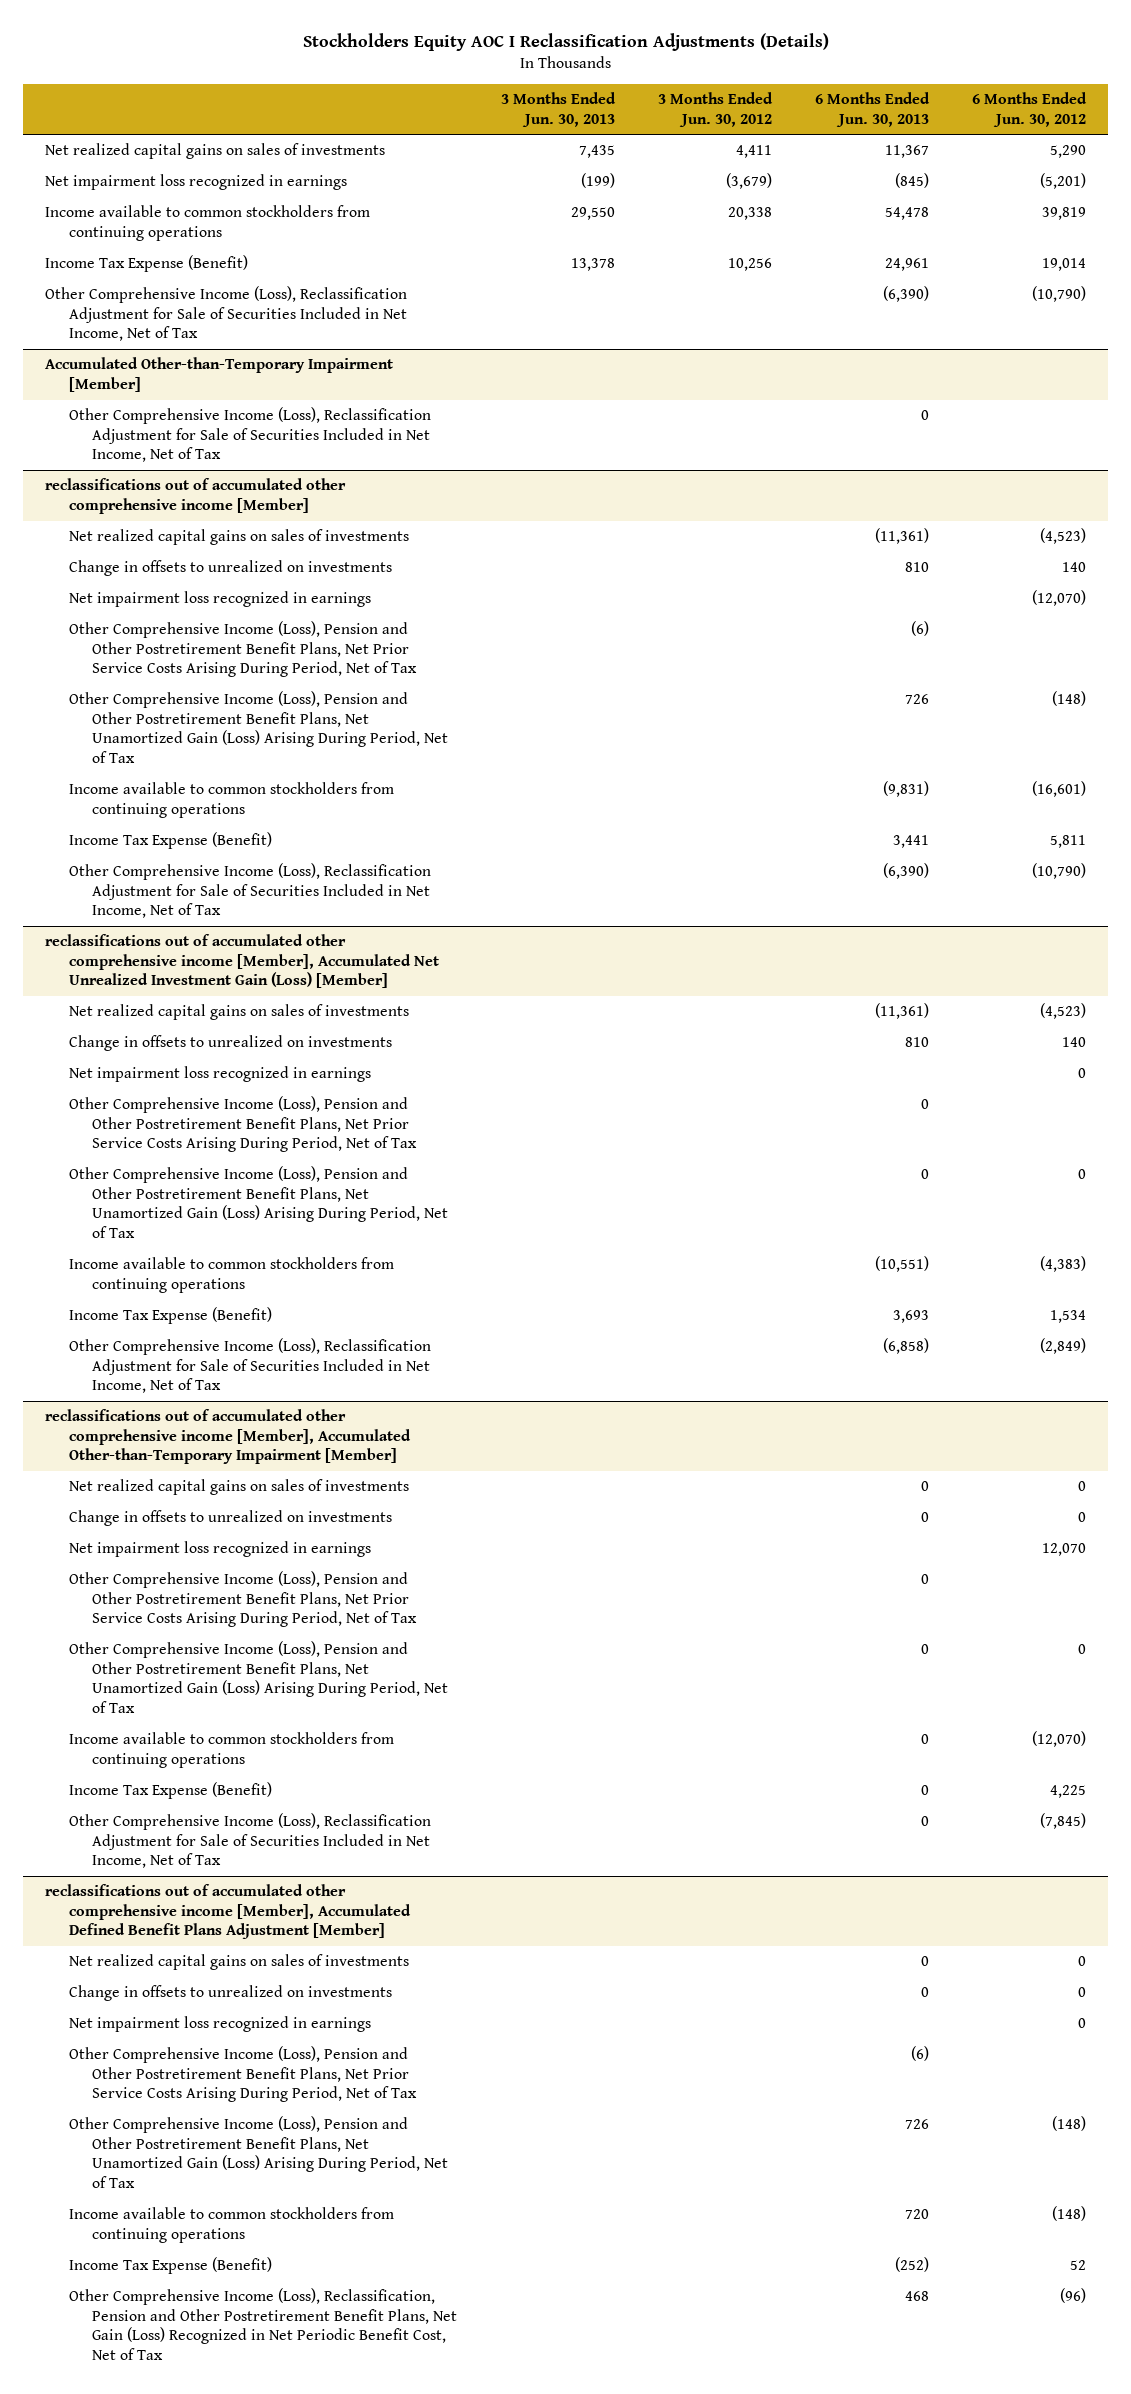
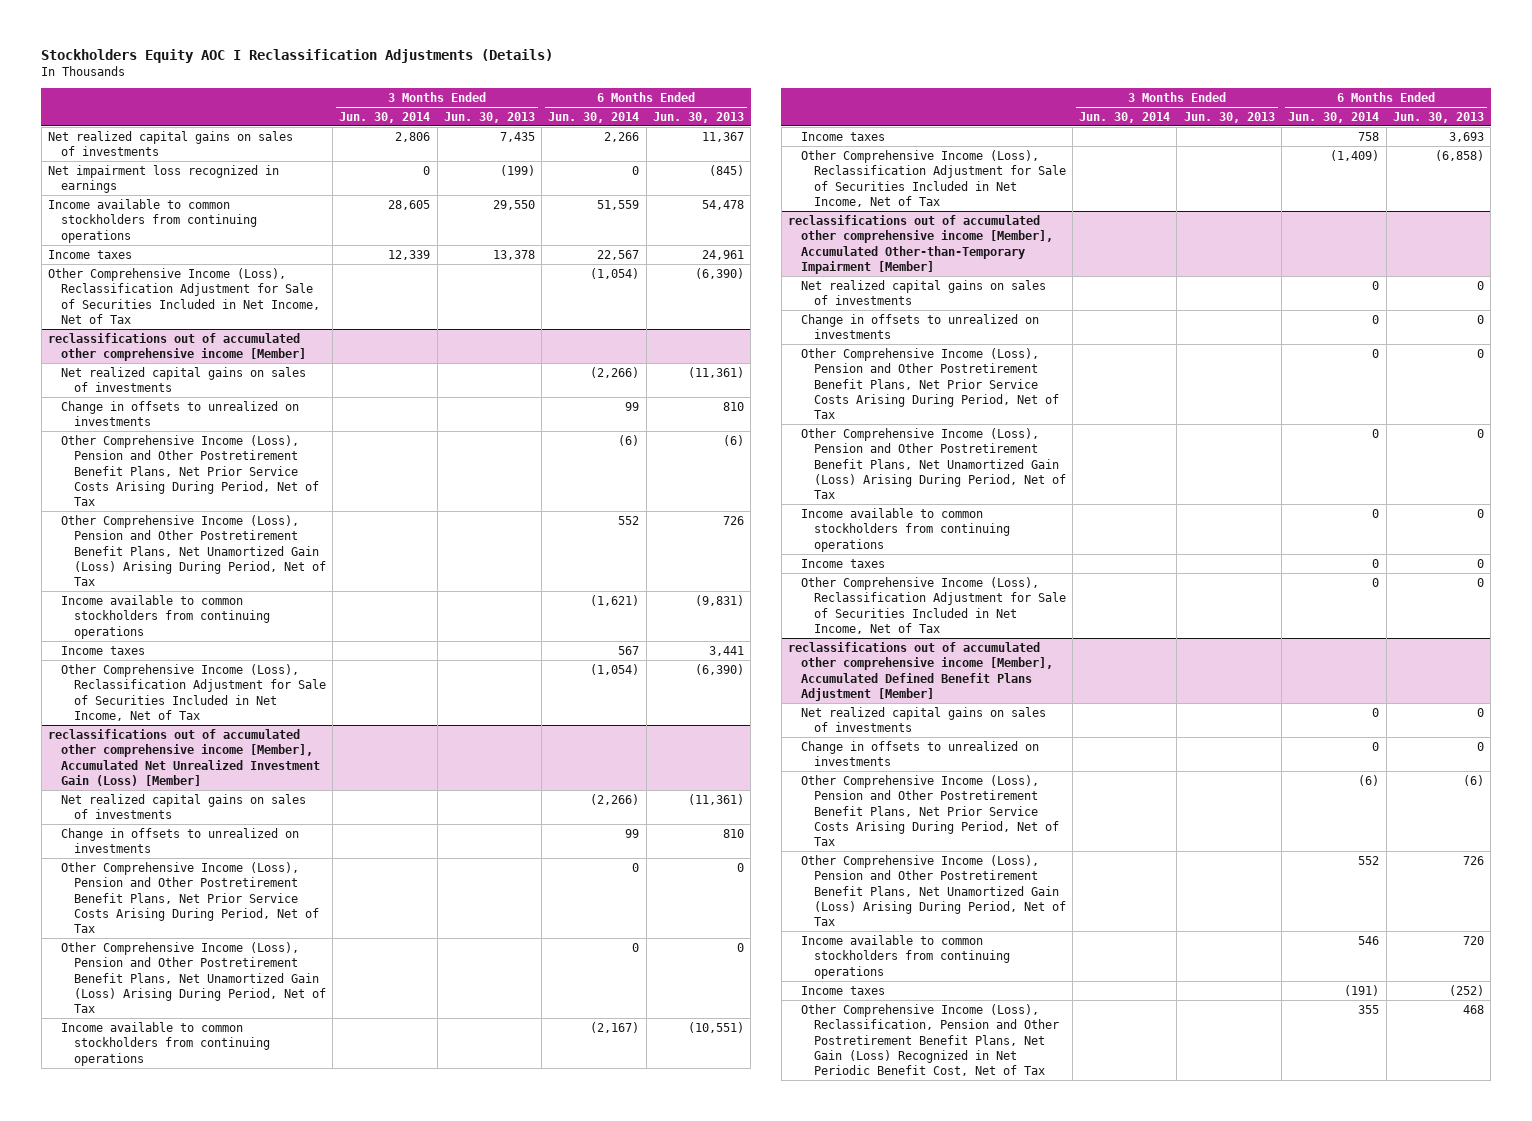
- | 3 Months Ended Jun. 30, 2013 | 3 Months Ended Jun. 30, 2012 | 6 Months Ended Jun. 30, 2013 | 6 Months Ended Jun. 30, 2012
+ | 3 Months Ended Jun. 30, 2014 | 3 Months Ended Jun. 30, 2013 | 6 Months Ended Jun. 30, 2014 | 6 Months Ended Jun. 30, 2013
- Income Tax Expense (Benefit) | 13,378 | 10,256 | 24,961 | 19,014
+ Income taxes | 12,339 | 13,378 | 22,567 | 24,961
- Accumulated Other-than-Temporary Impairment [Member]
- Other Comprehensive Income (Loss), Reclassification Adjustment for Sale of Securities Included in Net Income, Net of Tax | | | 0 |
@ reclassifications out of accumulated other comprehensive income [Member]
- Net impairment loss recognized in earnings | | | | (12,070)
- Income Tax Expense (Benefit) | | | 3,441 | 5,811
+ Income taxes | | | 567 | 3,441
@ reclassifications out of accumulated other comprehensive income [Member], Accumulated Net Unrealized Investment Gain (Loss) [Member]
- Net impairment loss recognized in earnings | | | | 0
- Income Tax Expense (Benefit) | | | 3,693 | 1,534
+ Income taxes | | | 758 | 3,693
@ reclassifications out of accumulated other comprehensive income [Member], Accumulated Other-than-Temporary Impairment [Member]
- Net impairment loss recognized in earnings | | | | 12,070
- Income Tax Expense (Benefit) | | | 0 | 4,225
+ Income taxes | | | 0 | 0
@ reclassifications out of accumulated other comprehensive income [Member], Accumulated Defined Benefit Plans Adjustment [Member]
- Net impairment loss recognized in earnings | | | | 0
- Income Tax Expense (Benefit) | | | (252) | 52
+ Income taxes | | | (191) | (252)

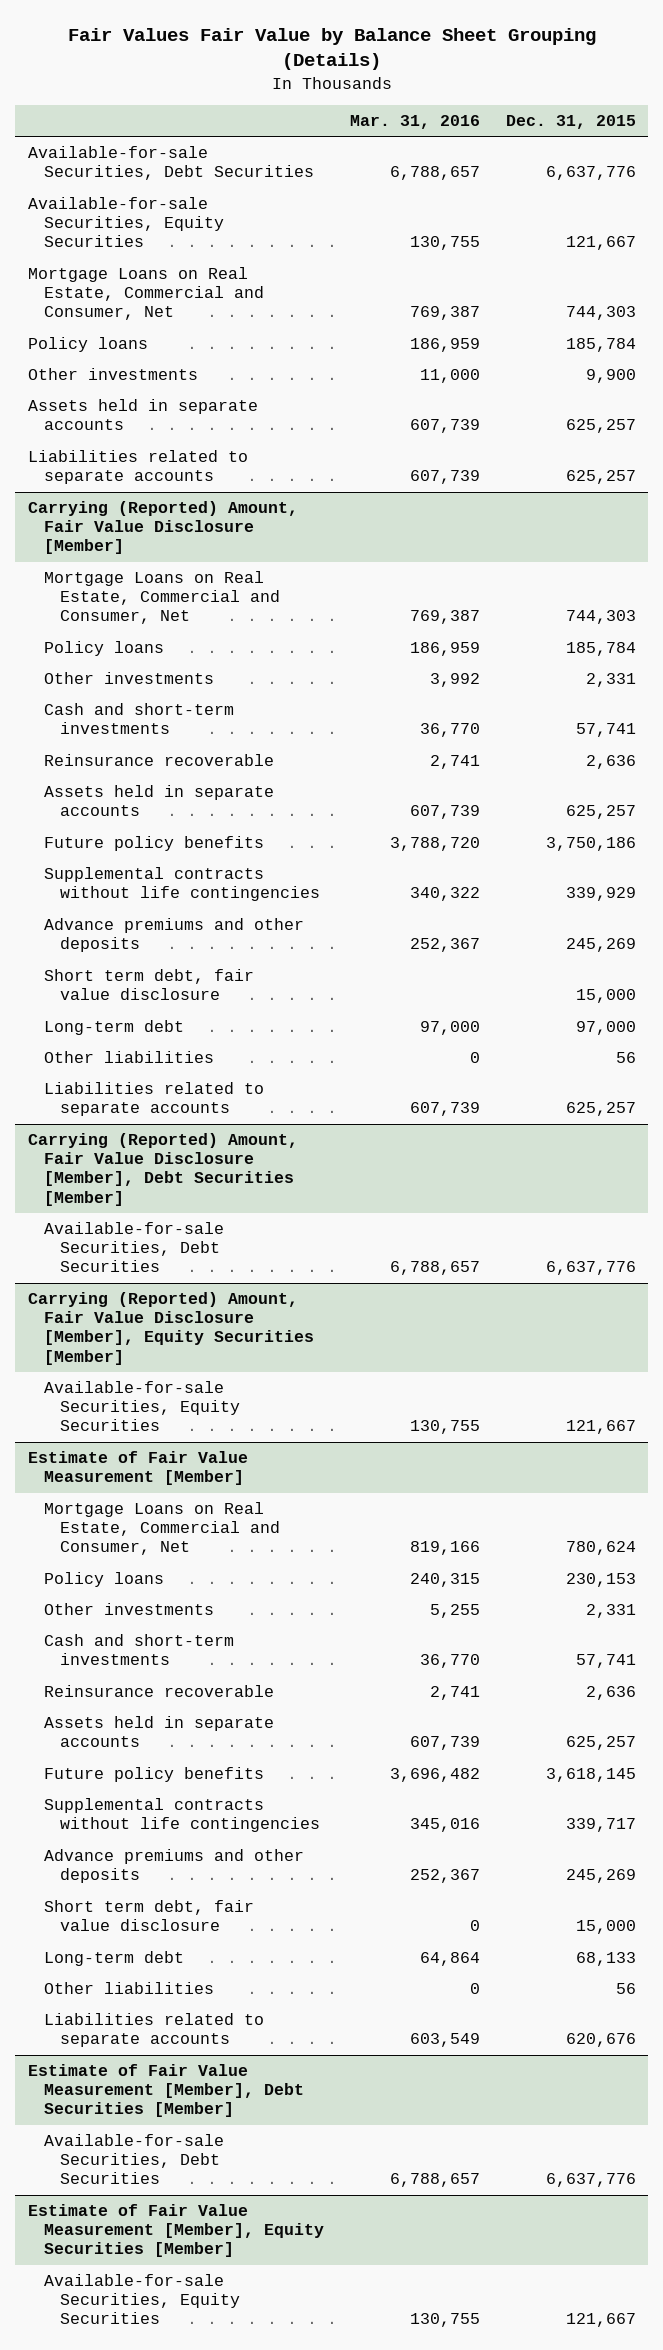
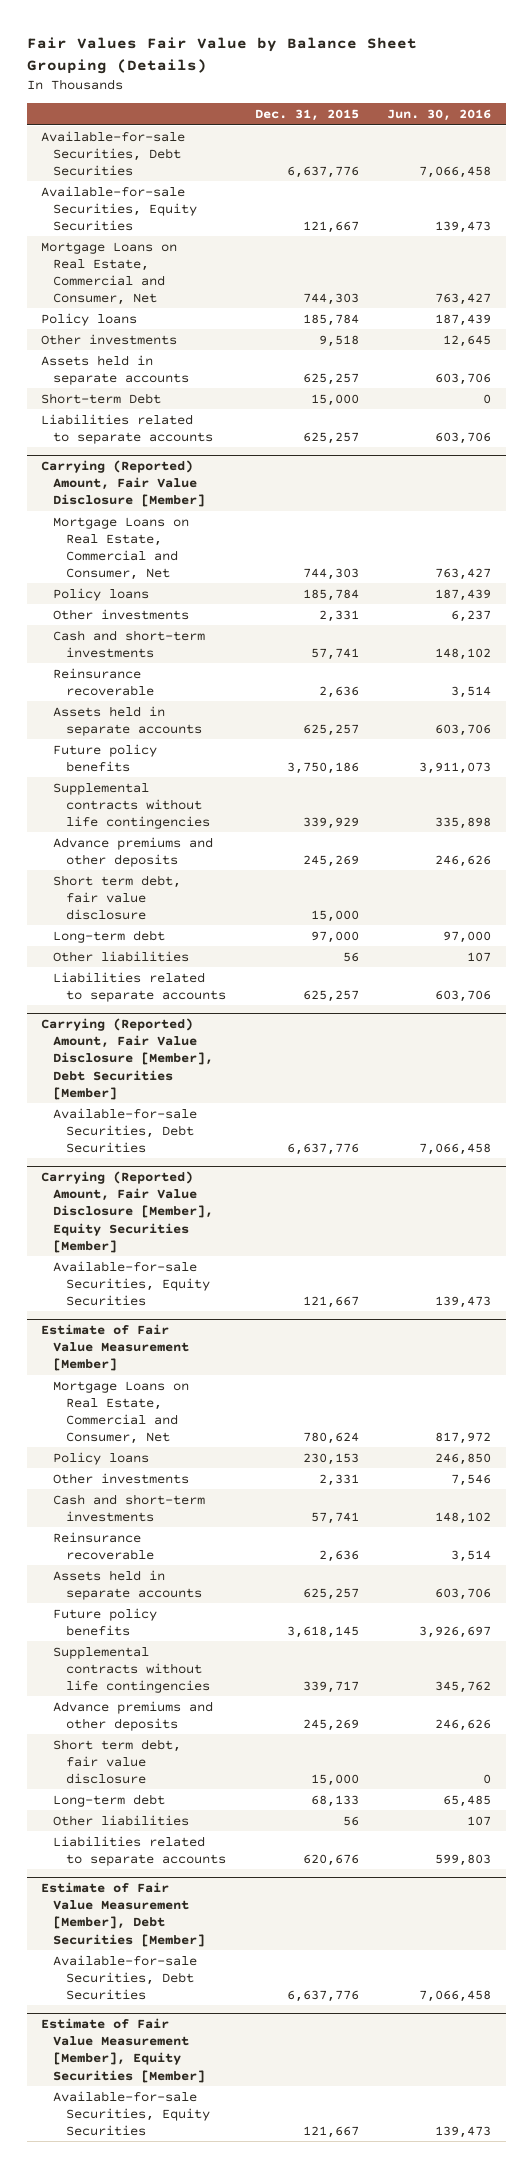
- | Mar. 31, 2016 | Dec. 31, 2015
+ | Dec. 31, 2015 | Jun. 30, 2016
- Other investments | 11,000 | 9,900
+ Other investments | 9,518 | 12,645
+ Short-term Debt | 15,000 | 0

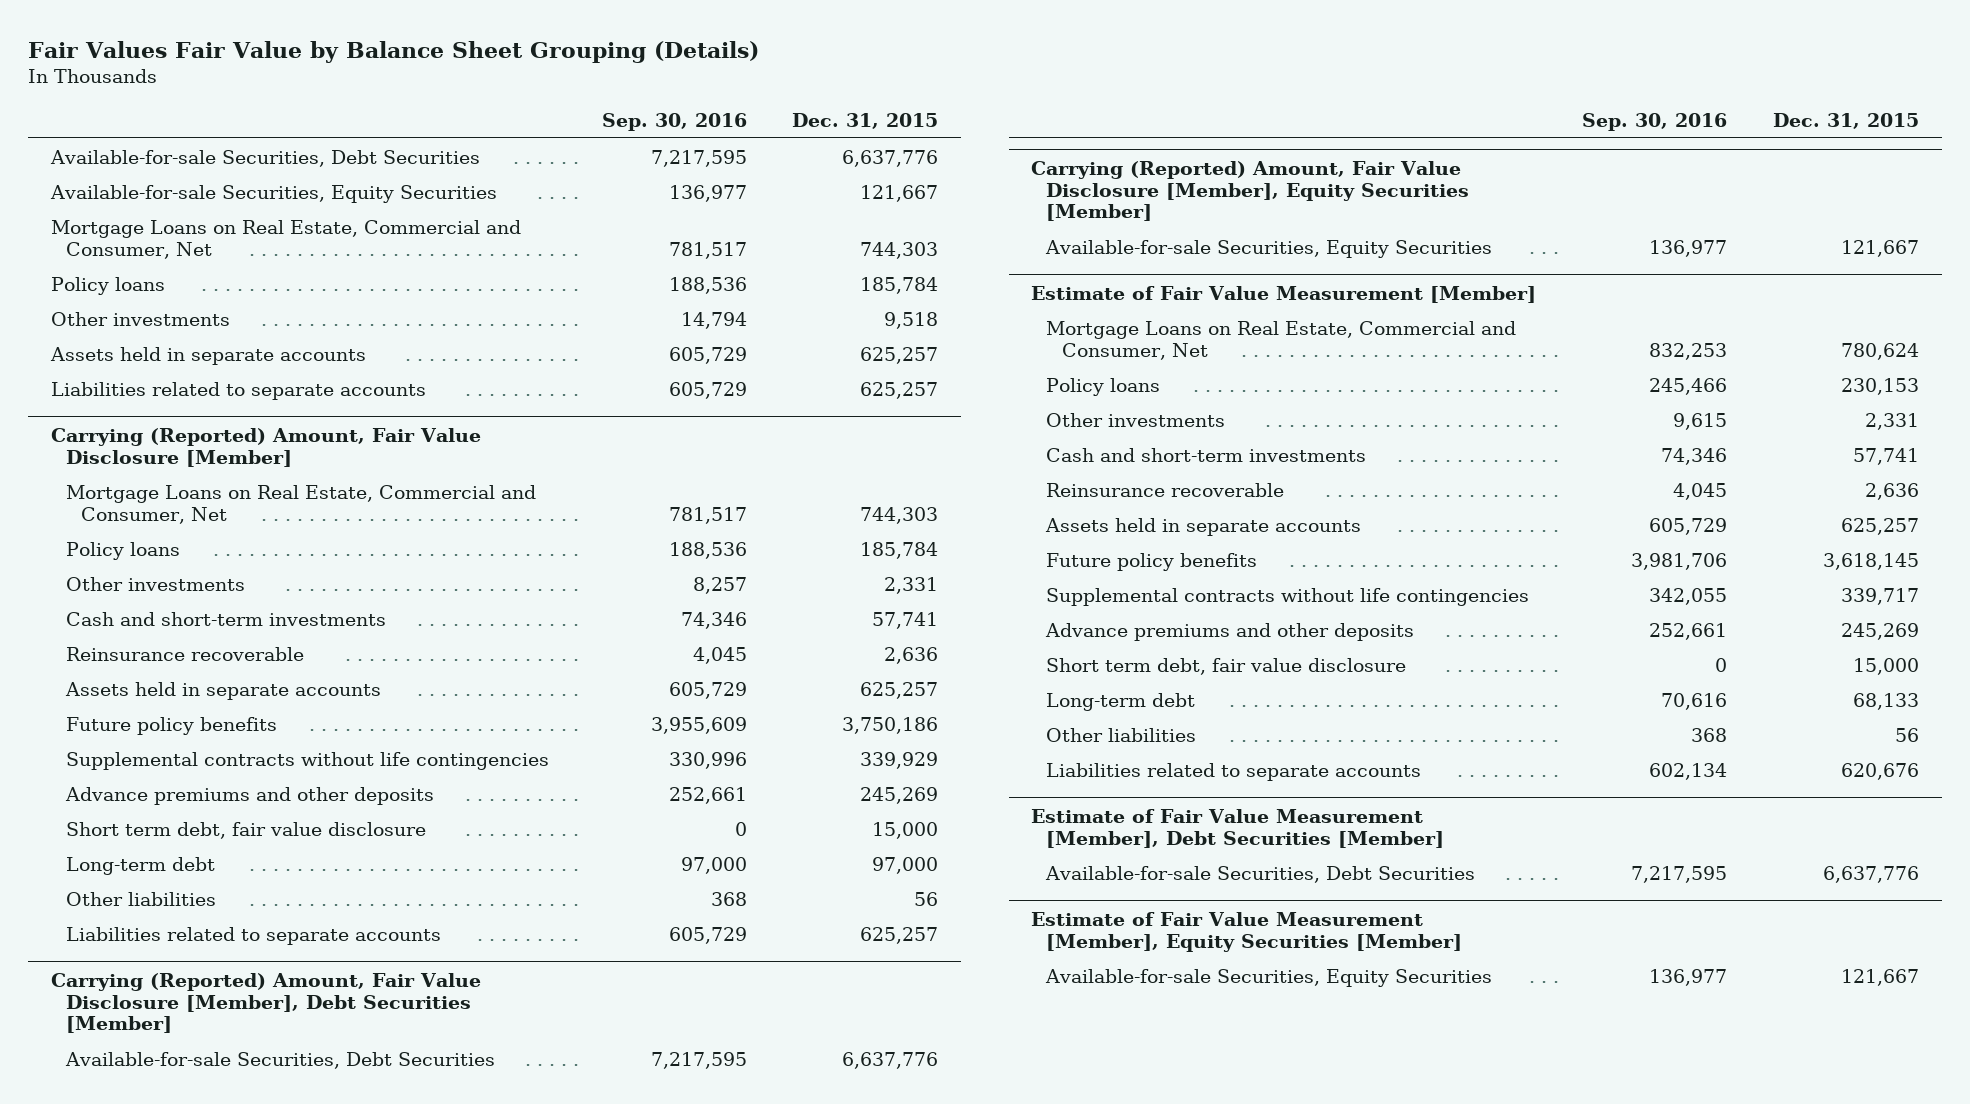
- | Dec. 31, 2015 | Jun. 30, 2016
+ | Sep. 30, 2016 | Dec. 31, 2015
- Short-term Debt | 15,000 | 0

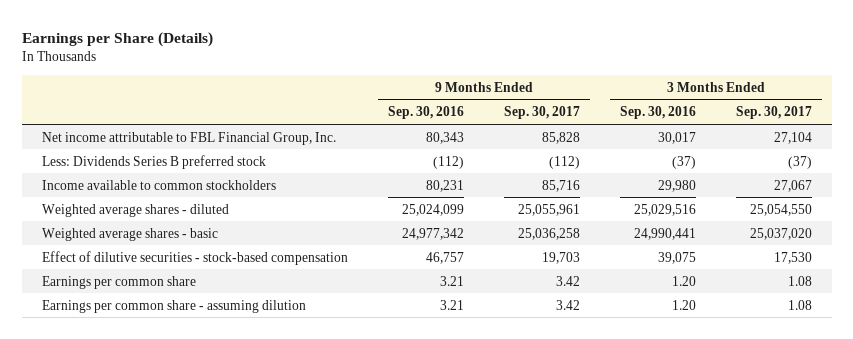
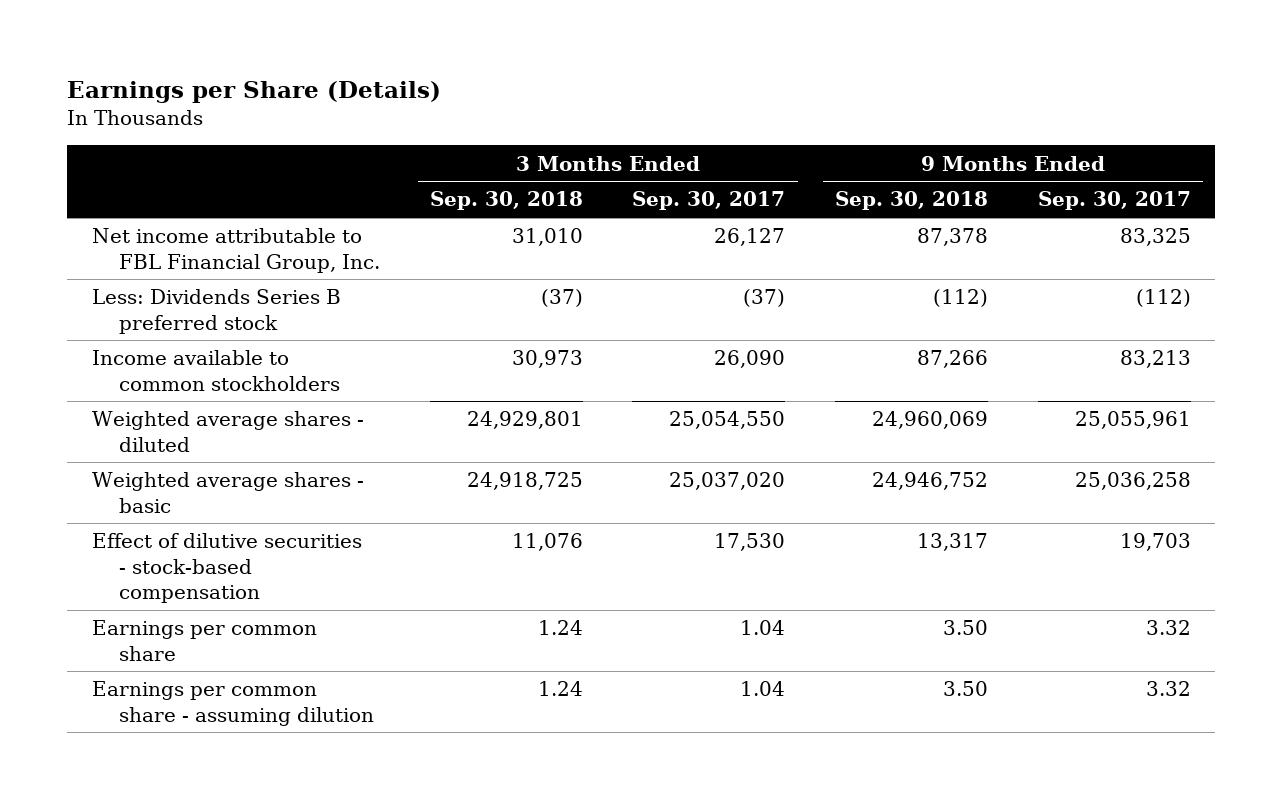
- | 9 Months Ended Sep. 30, 2016 | 9 Months Ended Sep. 30, 2017 | 3 Months Ended Sep. 30, 2016 | 3 Months Ended Sep. 30, 2017
+ | 3 Months Ended Sep. 30, 2018 | 3 Months Ended Sep. 30, 2017 | 9 Months Ended Sep. 30, 2018 | 9 Months Ended Sep. 30, 2017
- Net income attributable to FBL Financial Group, Inc. | 80,343 | 85,828 | 30,017 | 27,104
+ Net income attributable to FBL Financial Group, Inc. | 31,010 | 26,127 | 87,378 | 83,325
- Income available to common stockholders | 80,231 | 85,716 | 29,980 | 27,067
+ Income available to common stockholders | 30,973 | 26,090 | 87,266 | 83,213
- Earnings per common share | 3.21 | 3.42 | 1.20 | 1.08
- Earnings per common share - assuming dilution | 3.21 | 3.42 | 1.20 | 1.08
+ Earnings per common share | 1.24 | 1.04 | 3.50 | 3.32
+ Earnings per common share - assuming dilution | 1.24 | 1.04 | 3.50 | 3.32

